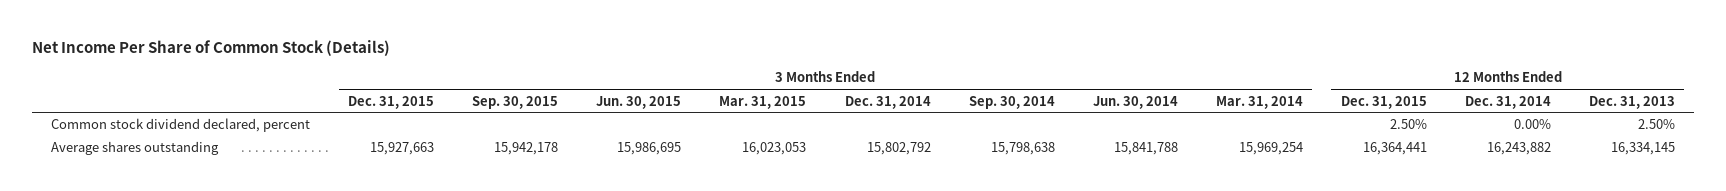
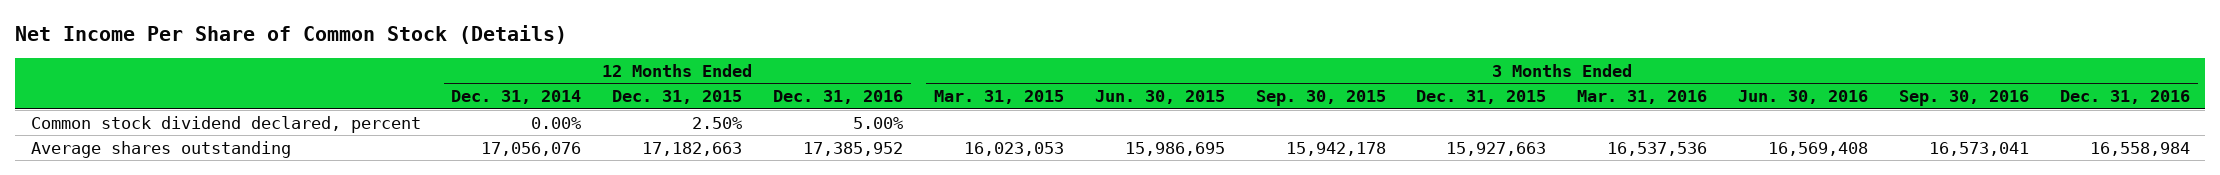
- | 3 Months Ended Dec. 31, 2015 | 3 Months Ended Sep. 30, 2015 | 3 Months Ended Jun. 30, 2015 | 3 Months Ended Mar. 31, 2015 | 3 Months Ended Dec. 31, 2014 | 3 Months Ended Sep. 30, 2014 | 3 Months Ended Jun. 30, 2014 | 3 Months Ended Mar. 31, 2014 | 12 Months Ended Dec. 31, 2015 | 12 Months Ended Dec. 31, 2014 | 12 Months Ended Dec. 31, 2013
+ | 12 Months Ended Dec. 31, 2014 | 12 Months Ended Dec. 31, 2015 | 12 Months Ended Dec. 31, 2016 | 3 Months Ended Mar. 31, 2015 | 3 Months Ended Jun. 30, 2015 | 3 Months Ended Sep. 30, 2015 | 3 Months Ended Dec. 31, 2015 | 3 Months Ended Mar. 31, 2016 | 3 Months Ended Jun. 30, 2016 | 3 Months Ended Sep. 30, 2016 | 3 Months Ended Dec. 31, 2016
- Average shares outstanding | 15,927,663 | 15,942,178 | 15,986,695 | 16,023,053 | 15,802,792 | 15,798,638 | 15,841,788 | 15,969,254 | 16,364,441 | 16,243,882 | 16,334,145
+ Average shares outstanding | 17,056,076 | 17,182,663 | 17,385,952 | 16,023,053 | 15,986,695 | 15,942,178 | 15,927,663 | 16,537,536 | 16,569,408 | 16,573,041 | 16,558,984

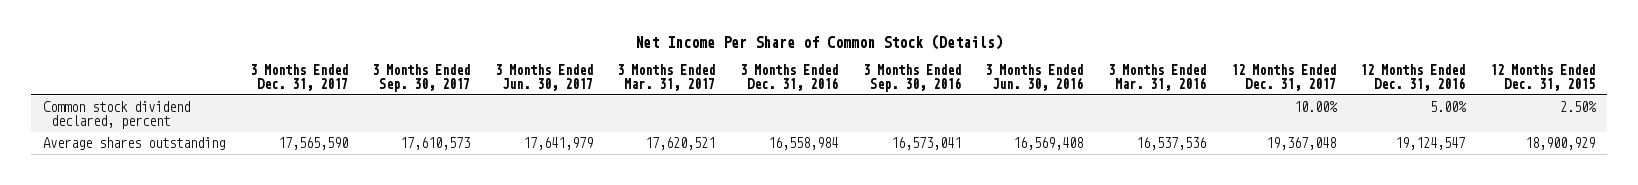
- | 12 Months Ended Dec. 31, 2014 | 12 Months Ended Dec. 31, 2015 | 12 Months Ended Dec. 31, 2016 | 3 Months Ended Mar. 31, 2015 | 3 Months Ended Jun. 30, 2015 | 3 Months Ended Sep. 30, 2015 | 3 Months Ended Dec. 31, 2015 | 3 Months Ended Mar. 31, 2016 | 3 Months Ended Jun. 30, 2016 | 3 Months Ended Sep. 30, 2016 | 3 Months Ended Dec. 31, 2016
+ | 3 Months Ended Dec. 31, 2017 | 3 Months Ended Sep. 30, 2017 | 3 Months Ended Jun. 30, 2017 | 3 Months Ended Mar. 31, 2017 | 3 Months Ended Dec. 31, 2016 | 3 Months Ended Sep. 30, 2016 | 3 Months Ended Jun. 30, 2016 | 3 Months Ended Mar. 31, 2016 | 12 Months Ended Dec. 31, 2017 | 12 Months Ended Dec. 31, 2016 | 12 Months Ended Dec. 31, 2015
- Average shares outstanding | 17,056,076 | 17,182,663 | 17,385,952 | 16,023,053 | 15,986,695 | 15,942,178 | 15,927,663 | 16,537,536 | 16,569,408 | 16,573,041 | 16,558,984
+ Average shares outstanding | 17,565,590 | 17,610,573 | 17,641,979 | 17,620,521 | 16,558,984 | 16,573,041 | 16,569,408 | 16,537,536 | 19,367,048 | 19,124,547 | 18,900,929

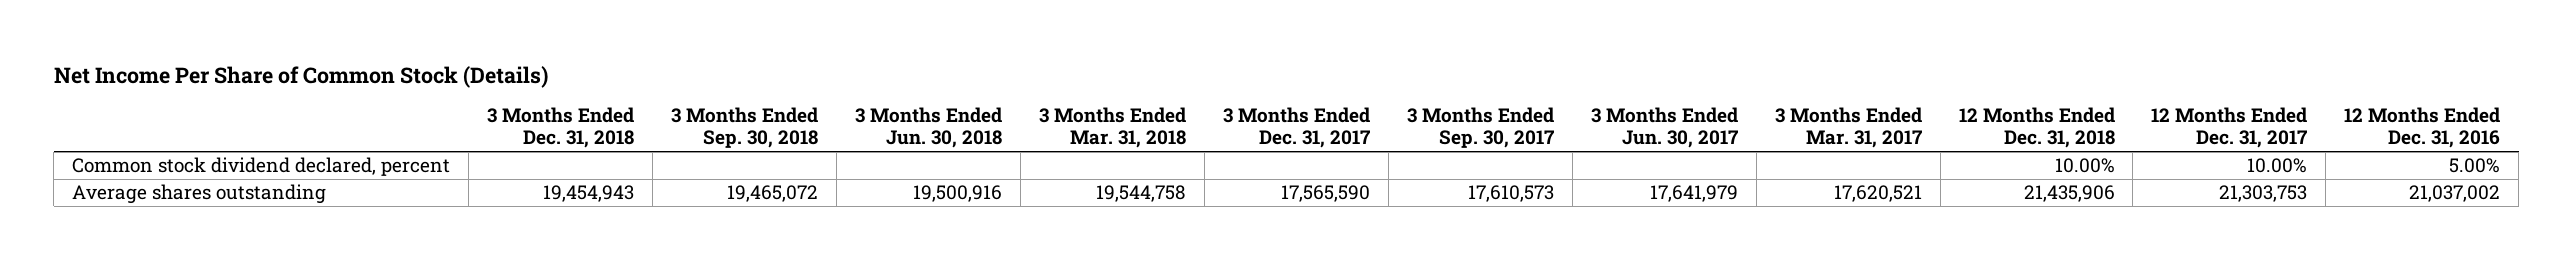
- | 3 Months Ended Dec. 31, 2017 | 3 Months Ended Sep. 30, 2017 | 3 Months Ended Jun. 30, 2017 | 3 Months Ended Mar. 31, 2017 | 3 Months Ended Dec. 31, 2016 | 3 Months Ended Sep. 30, 2016 | 3 Months Ended Jun. 30, 2016 | 3 Months Ended Mar. 31, 2016 | 12 Months Ended Dec. 31, 2017 | 12 Months Ended Dec. 31, 2016 | 12 Months Ended Dec. 31, 2015
+ | 3 Months Ended Dec. 31, 2018 | 3 Months Ended Sep. 30, 2018 | 3 Months Ended Jun. 30, 2018 | 3 Months Ended Mar. 31, 2018 | 3 Months Ended Dec. 31, 2017 | 3 Months Ended Sep. 30, 2017 | 3 Months Ended Jun. 30, 2017 | 3 Months Ended Mar. 31, 2017 | 12 Months Ended Dec. 31, 2018 | 12 Months Ended Dec. 31, 2017 | 12 Months Ended Dec. 31, 2016
- Average shares outstanding | 17,565,590 | 17,610,573 | 17,641,979 | 17,620,521 | 16,558,984 | 16,573,041 | 16,569,408 | 16,537,536 | 19,367,048 | 19,124,547 | 18,900,929
+ Average shares outstanding | 19,454,943 | 19,465,072 | 19,500,916 | 19,544,758 | 17,565,590 | 17,610,573 | 17,641,979 | 17,620,521 | 21,435,906 | 21,303,753 | 21,037,002

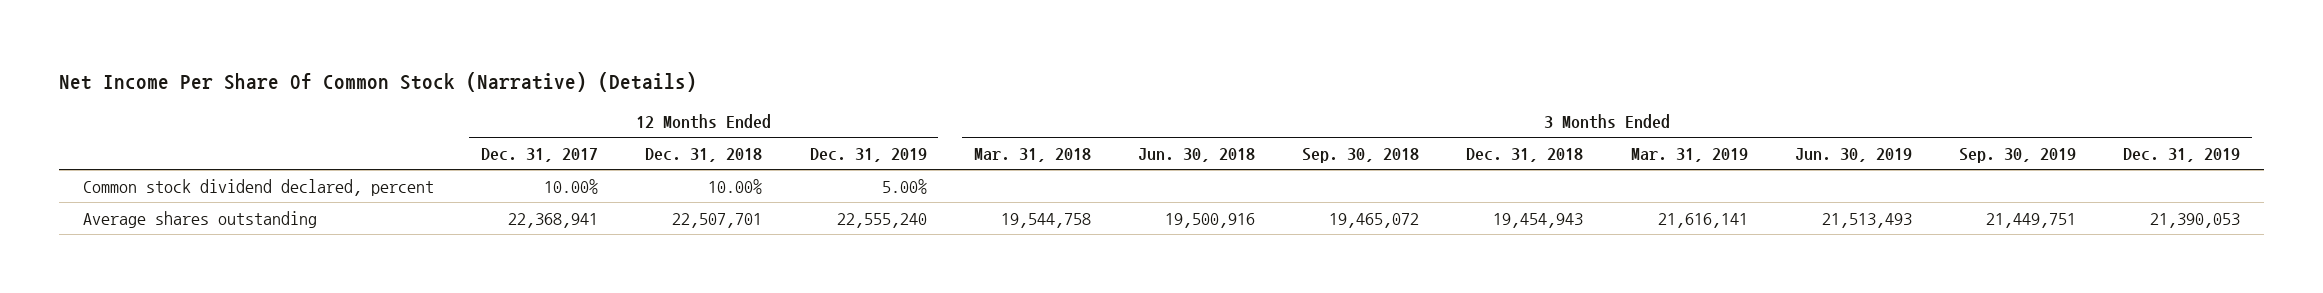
- Net Income Per Share of Common Stock (Details)
+ Net Income Per Share Of Common Stock (Narrative) (Details)
- | 3 Months Ended Dec. 31, 2018 | 3 Months Ended Sep. 30, 2018 | 3 Months Ended Jun. 30, 2018 | 3 Months Ended Mar. 31, 2018 | 3 Months Ended Dec. 31, 2017 | 3 Months Ended Sep. 30, 2017 | 3 Months Ended Jun. 30, 2017 | 3 Months Ended Mar. 31, 2017 | 12 Months Ended Dec. 31, 2018 | 12 Months Ended Dec. 31, 2017 | 12 Months Ended Dec. 31, 2016
+ | 12 Months Ended Dec. 31, 2017 | 12 Months Ended Dec. 31, 2018 | 12 Months Ended Dec. 31, 2019 | 3 Months Ended Mar. 31, 2018 | 3 Months Ended Jun. 30, 2018 | 3 Months Ended Sep. 30, 2018 | 3 Months Ended Dec. 31, 2018 | 3 Months Ended Mar. 31, 2019 | 3 Months Ended Jun. 30, 2019 | 3 Months Ended Sep. 30, 2019 | 3 Months Ended Dec. 31, 2019
- Average shares outstanding | 19,454,943 | 19,465,072 | 19,500,916 | 19,544,758 | 17,565,590 | 17,610,573 | 17,641,979 | 17,620,521 | 21,435,906 | 21,303,753 | 21,037,002
+ Average shares outstanding | 22,368,941 | 22,507,701 | 22,555,240 | 19,544,758 | 19,500,916 | 19,465,072 | 19,454,943 | 21,616,141 | 21,513,493 | 21,449,751 | 21,390,053

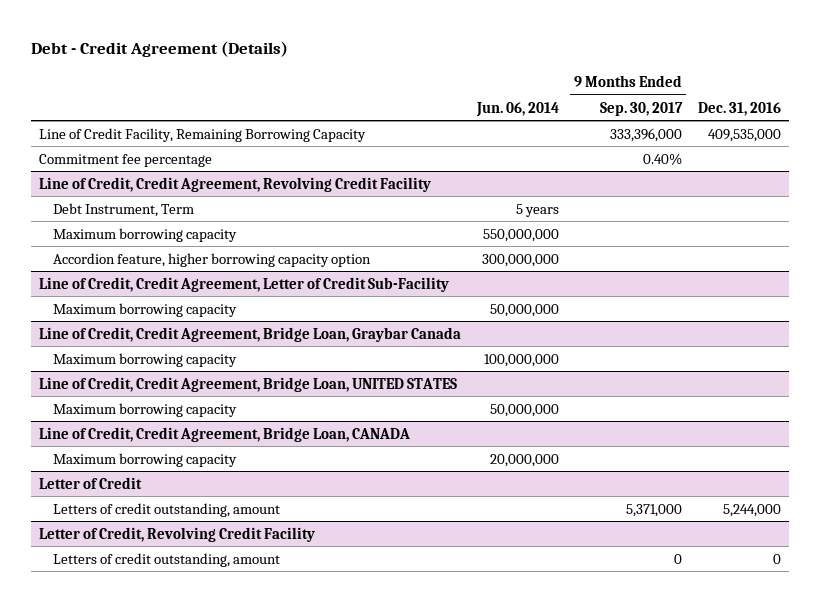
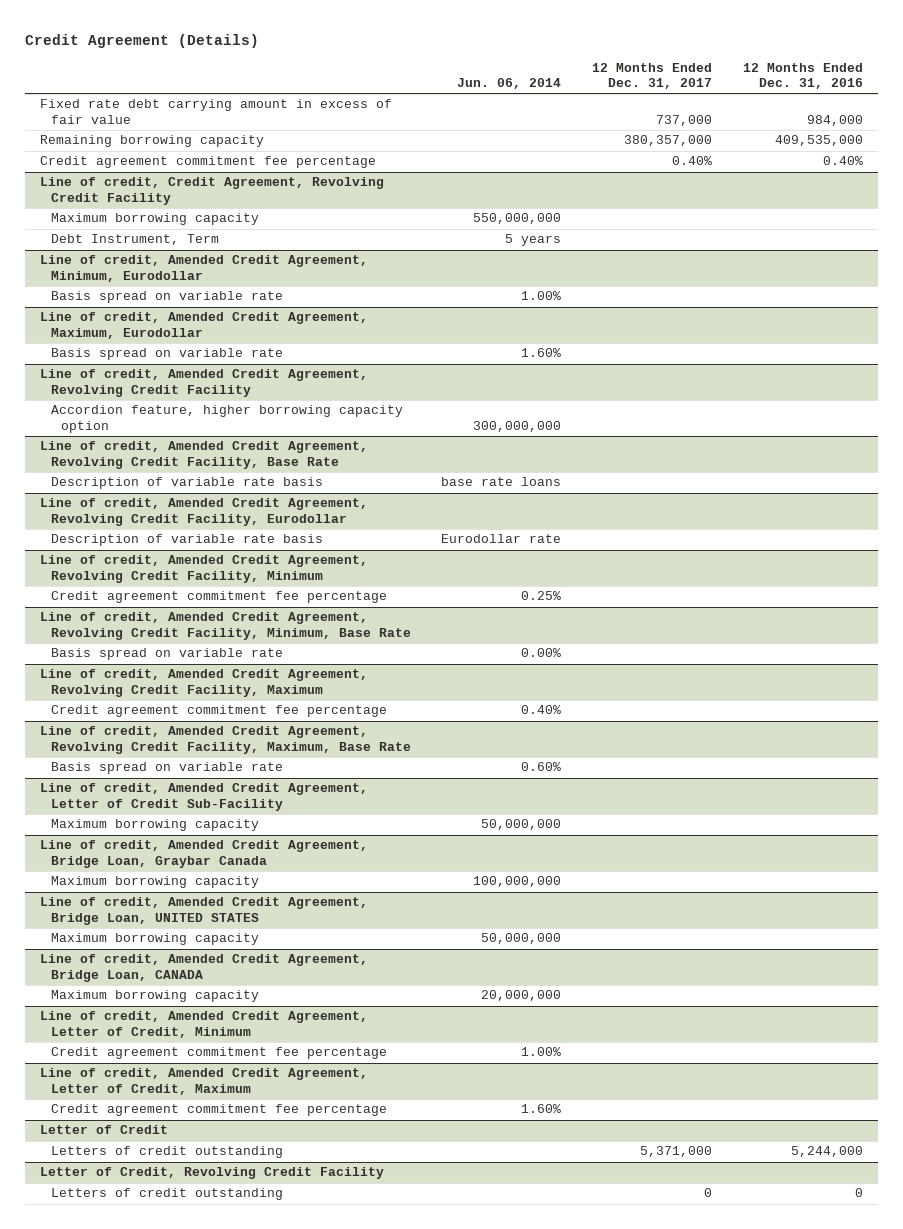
- Debt - Credit Agreement (Details)
+ Credit Agreement (Details)
- | Jun. 06, 2014 | 9 Months Ended Sep. 30, 2017 | Dec. 31, 2016
+ | Jun. 06, 2014 | 12 Months Ended Dec. 31, 2017 | 12 Months Ended Dec. 31, 2016
- Line of Credit Facility, Remaining Borrowing Capacity | | 333,396,000 | 409,535,000
- Commitment fee percentage | | 0.40% |
- Line of Credit, Credit Agreement, Revolving Credit Facility
- Debt Instrument, Term | 5 years | |
+ Fixed rate debt carrying amount in excess of fair value | | 737,000 | 984,000
+ Remaining borrowing capacity | | 380,357,000 | 409,535,000
+ Credit agreement commitment fee percentage | | 0.40% | 0.40%
+ Line of credit, Credit Agreement, Revolving Credit Facility
+ Debt Instrument, Term | 5 years | |
+ Line of credit, Amended Credit Agreement, Minimum, Eurodollar
+ Basis spread on variable rate | 1.00% | |
+ Line of credit, Amended Credit Agreement, Maximum, Eurodollar
+ Basis spread on variable rate | 1.60% | |
+ Line of credit, Amended Credit Agreement, Revolving Credit Facility
- Line of Credit, Credit Agreement, Letter of Credit Sub-Facility
+ Line of credit, Amended Credit Agreement, Revolving Credit Facility, Base Rate
+ Description of variable rate basis | base rate loans | |
+ Line of credit, Amended Credit Agreement, Revolving Credit Facility, Eurodollar
+ Description of variable rate basis | Eurodollar rate | |
+ Line of credit, Amended Credit Agreement, Revolving Credit Facility, Minimum
+ Credit agreement commitment fee percentage | 0.25% | |
+ Line of credit, Amended Credit Agreement, Revolving Credit Facility, Minimum, Base Rate
+ Basis spread on variable rate | 0.00% | |
+ Line of credit, Amended Credit Agreement, Revolving Credit Facility, Maximum
+ Credit agreement commitment fee percentage | 0.40% | |
+ Line of credit, Amended Credit Agreement, Revolving Credit Facility, Maximum, Base Rate
+ Basis spread on variable rate | 0.60% | |
+ Line of credit, Amended Credit Agreement, Letter of Credit Sub-Facility
- Line of Credit, Credit Agreement, Bridge Loan, Graybar Canada
+ Line of credit, Amended Credit Agreement, Bridge Loan, Graybar Canada
- Line of Credit, Credit Agreement, Bridge Loan, UNITED STATES
+ Line of credit, Amended Credit Agreement, Bridge Loan, UNITED STATES
- Line of Credit, Credit Agreement, Bridge Loan, CANADA
+ Line of credit, Amended Credit Agreement, Bridge Loan, CANADA
+ Line of credit, Amended Credit Agreement, Letter of Credit, Minimum
+ Credit agreement commitment fee percentage | 1.00% | |
+ Line of credit, Amended Credit Agreement, Letter of Credit, Maximum
+ Credit agreement commitment fee percentage | 1.60% | |
@ Letter of Credit
- Letters of credit outstanding, amount | | 5,371,000 | 5,244,000
+ Letters of credit outstanding | | 5,371,000 | 5,244,000
@ Letter of Credit, Revolving Credit Facility
- Letters of credit outstanding, amount | | 0 | 0
+ Letters of credit outstanding | | 0 | 0

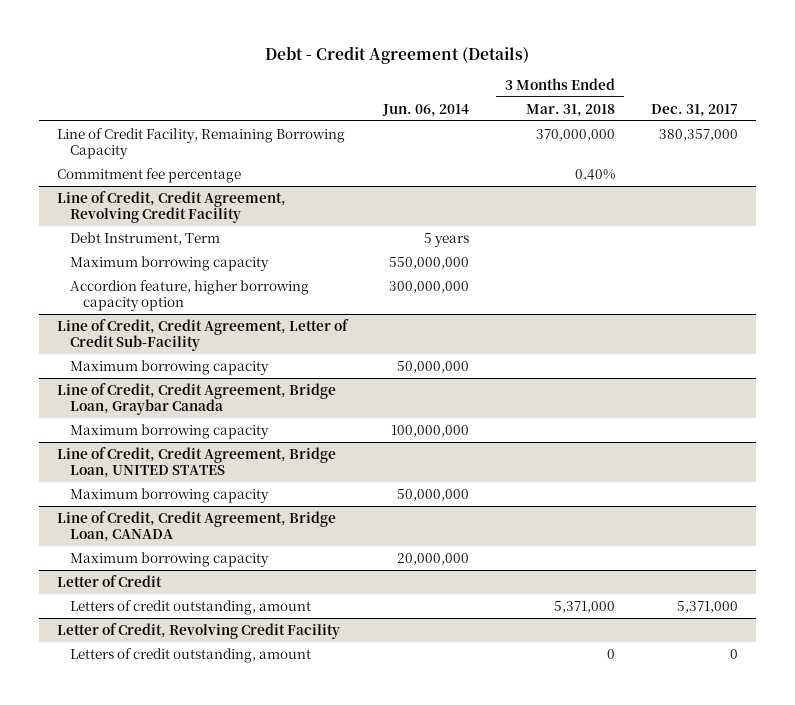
- Credit Agreement (Details)
+ Debt - Credit Agreement (Details)
- | Jun. 06, 2014 | 12 Months Ended Dec. 31, 2017 | 12 Months Ended Dec. 31, 2016
+ | Jun. 06, 2014 | 3 Months Ended Mar. 31, 2018 | Dec. 31, 2017
- Fixed rate debt carrying amount in excess of fair value | | 737,000 | 984,000
- Remaining borrowing capacity | | 380,357,000 | 409,535,000
- Credit agreement commitment fee percentage | | 0.40% | 0.40%
- Line of credit, Credit Agreement, Revolving Credit Facility
- Maximum borrowing capacity | 550,000,000 | |
+ Line of Credit Facility, Remaining Borrowing Capacity | | 370,000,000 | 380,357,000
+ Commitment fee percentage | | 0.40% |
+ Line of Credit, Credit Agreement, Revolving Credit Facility
- Line of credit, Amended Credit Agreement, Minimum, Eurodollar
- Basis spread on variable rate | 1.00% | |
- Line of credit, Amended Credit Agreement, Maximum, Eurodollar
- Basis spread on variable rate | 1.60% | |
- Line of credit, Amended Credit Agreement, Revolving Credit Facility
+ Maximum borrowing capacity | 550,000,000 | |
- Line of credit, Amended Credit Agreement, Revolving Credit Facility, Base Rate
- Description of variable rate basis | base rate loans | |
- Line of credit, Amended Credit Agreement, Revolving Credit Facility, Eurodollar
- Description of variable rate basis | Eurodollar rate | |
- Line of credit, Amended Credit Agreement, Revolving Credit Facility, Minimum
- Credit agreement commitment fee percentage | 0.25% | |
- Line of credit, Amended Credit Agreement, Revolving Credit Facility, Minimum, Base Rate
- Basis spread on variable rate | 0.00% | |
- Line of credit, Amended Credit Agreement, Revolving Credit Facility, Maximum
- Credit agreement commitment fee percentage | 0.40% | |
- Line of credit, Amended Credit Agreement, Revolving Credit Facility, Maximum, Base Rate
- Basis spread on variable rate | 0.60% | |
- Line of credit, Amended Credit Agreement, Letter of Credit Sub-Facility
+ Line of Credit, Credit Agreement, Letter of Credit Sub-Facility
- Line of credit, Amended Credit Agreement, Bridge Loan, Graybar Canada
+ Line of Credit, Credit Agreement, Bridge Loan, Graybar Canada
- Line of credit, Amended Credit Agreement, Bridge Loan, UNITED STATES
+ Line of Credit, Credit Agreement, Bridge Loan, UNITED STATES
- Line of credit, Amended Credit Agreement, Bridge Loan, CANADA
+ Line of Credit, Credit Agreement, Bridge Loan, CANADA
- Line of credit, Amended Credit Agreement, Letter of Credit, Minimum
- Credit agreement commitment fee percentage | 1.00% | |
- Line of credit, Amended Credit Agreement, Letter of Credit, Maximum
- Credit agreement commitment fee percentage | 1.60% | |
@ Letter of Credit
- Letters of credit outstanding | | 5,371,000 | 5,244,000
+ Letters of credit outstanding, amount | | 5,371,000 | 5,371,000
@ Letter of Credit, Revolving Credit Facility
- Letters of credit outstanding | | 0 | 0
+ Letters of credit outstanding, amount | | 0 | 0

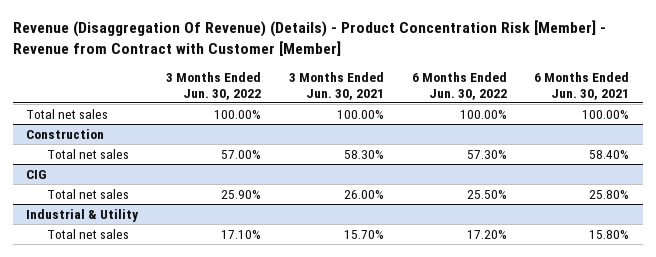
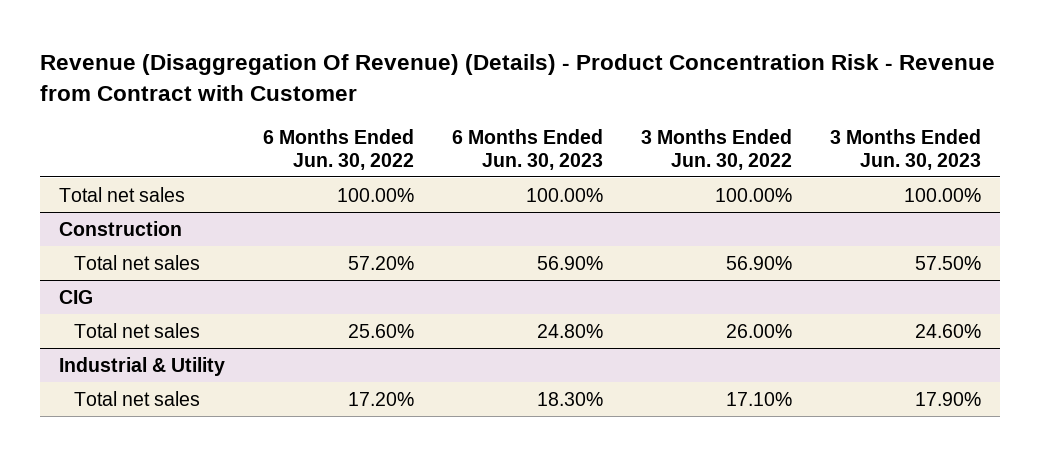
- Revenue (Disaggregation Of Revenue) (Details) - Product Concentration Risk [Member] - Revenue from Contract with Customer [Member]
+ Revenue (Disaggregation Of Revenue) (Details) - Product Concentration Risk - Revenue from Contract with Customer
- | 3 Months Ended Jun. 30, 2022 | 3 Months Ended Jun. 30, 2021 | 6 Months Ended Jun. 30, 2022 | 6 Months Ended Jun. 30, 2021
+ | 6 Months Ended Jun. 30, 2022 | 6 Months Ended Jun. 30, 2023 | 3 Months Ended Jun. 30, 2022 | 3 Months Ended Jun. 30, 2023
@ Construction
- Total net sales | 57.00% | 58.30% | 57.30% | 58.40%
+ Total net sales | 57.20% | 56.90% | 56.90% | 57.50%
@ CIG
- Total net sales | 25.90% | 26.00% | 25.50% | 25.80%
+ Total net sales | 25.60% | 24.80% | 26.00% | 24.60%

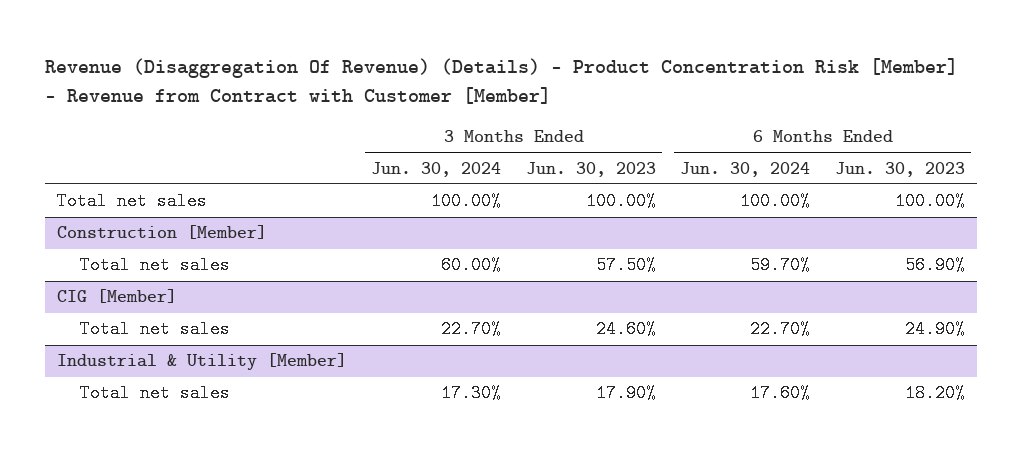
- Revenue (Disaggregation Of Revenue) (Details) - Product Concentration Risk - Revenue from Contract with Customer
+ Revenue (Disaggregation Of Revenue) (Details) - Product Concentration Risk [Member] - Revenue from Contract with Customer [Member]
- | 6 Months Ended Jun. 30, 2022 | 6 Months Ended Jun. 30, 2023 | 3 Months Ended Jun. 30, 2022 | 3 Months Ended Jun. 30, 2023
+ | 3 Months Ended Jun. 30, 2024 | 3 Months Ended Jun. 30, 2023 | 6 Months Ended Jun. 30, 2024 | 6 Months Ended Jun. 30, 2023
- Construction
+ Construction [Member]
- CIG
- Total net sales | 25.60% | 24.80% | 26.00% | 24.60%
- Industrial & Utility
- Total net sales | 17.20% | 18.30% | 17.10% | 17.90%
+ CIG [Member]
+ Total net sales | 22.70% | 24.60% | 22.70% | 24.90%
+ Industrial & Utility [Member]
+ Total net sales | 17.30% | 17.90% | 17.60% | 18.20%

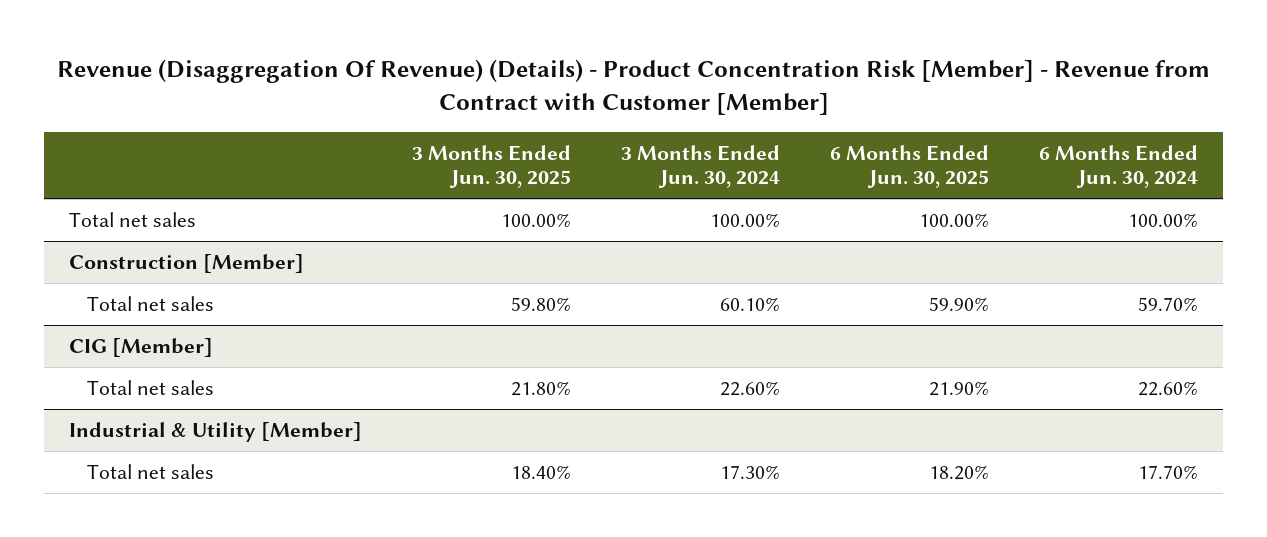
- | 3 Months Ended Jun. 30, 2024 | 3 Months Ended Jun. 30, 2023 | 6 Months Ended Jun. 30, 2024 | 6 Months Ended Jun. 30, 2023
+ | 3 Months Ended Jun. 30, 2025 | 3 Months Ended Jun. 30, 2024 | 6 Months Ended Jun. 30, 2025 | 6 Months Ended Jun. 30, 2024
@ Construction [Member]
- Total net sales | 60.00% | 57.50% | 59.70% | 56.90%
+ Total net sales | 59.80% | 60.10% | 59.90% | 59.70%
@ CIG [Member]
- Total net sales | 22.70% | 24.60% | 22.70% | 24.90%
+ Total net sales | 21.80% | 22.60% | 21.90% | 22.60%
@ Industrial & Utility [Member]
- Total net sales | 17.30% | 17.90% | 17.60% | 18.20%
+ Total net sales | 18.40% | 17.30% | 18.20% | 17.70%

